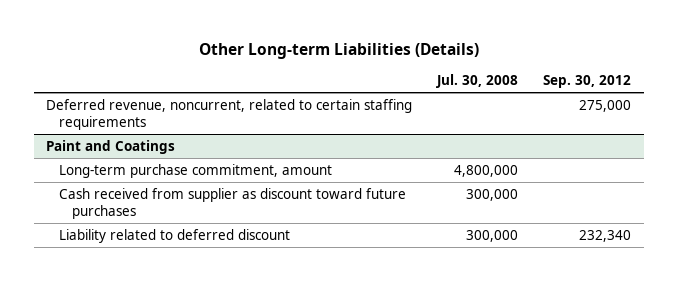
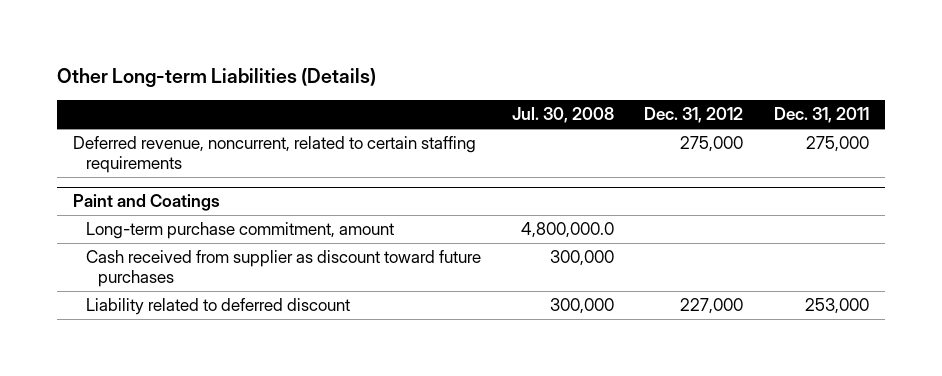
- | Jul. 30, 2008 | Sep. 30, 2012
+ | Jul. 30, 2008 | Dec. 31, 2012 | Dec. 31, 2011
@ Paint and Coatings
- Long-term purchase commitment, amount | 4,800,000 |
+ Long-term purchase commitment, amount | 4,800,000.0 | |

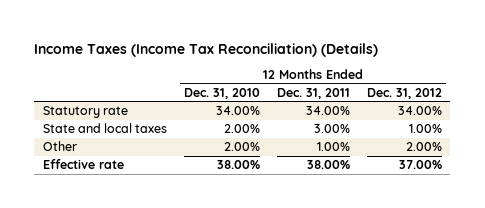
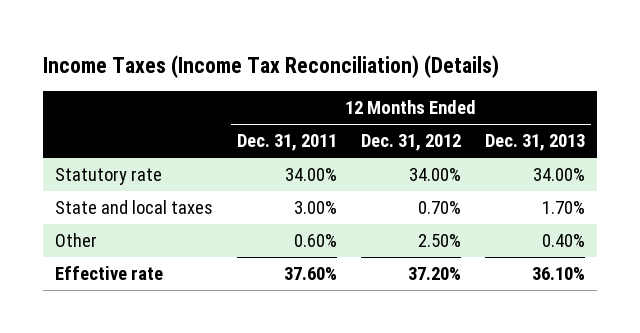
- | 12 Months Ended Dec. 31, 2010 | 12 Months Ended Dec. 31, 2011 | 12 Months Ended Dec. 31, 2012
+ | 12 Months Ended Dec. 31, 2011 | 12 Months Ended Dec. 31, 2012 | 12 Months Ended Dec. 31, 2013
- State and local taxes | 2.00% | 3.00% | 1.00%
- Other | 2.00% | 1.00% | 2.00%
- Effective rate | 38.00% | 38.00% | 37.00%
+ State and local taxes | 3.00% | 0.70% | 1.70%
+ Other | 0.60% | 2.50% | 0.40%
+ Effective rate | 37.60% | 37.20% | 36.10%

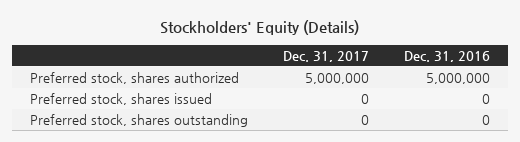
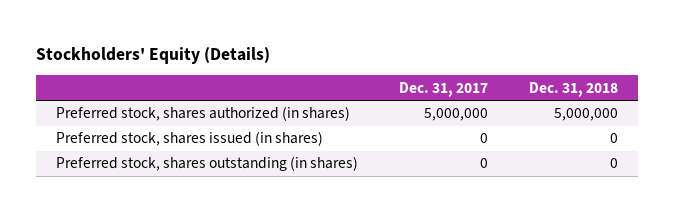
- | Dec. 31, 2017 | Dec. 31, 2016
+ | Dec. 31, 2017 | Dec. 31, 2018
- Preferred stock, shares authorized | 5,000,000 | 5,000,000
- Preferred stock, shares issued | 0 | 0
- Preferred stock, shares outstanding | 0 | 0
+ Preferred stock, shares authorized (in shares) | 5,000,000 | 5,000,000
+ Preferred stock, shares issued (in shares) | 0 | 0
+ Preferred stock, shares outstanding (in shares) | 0 | 0

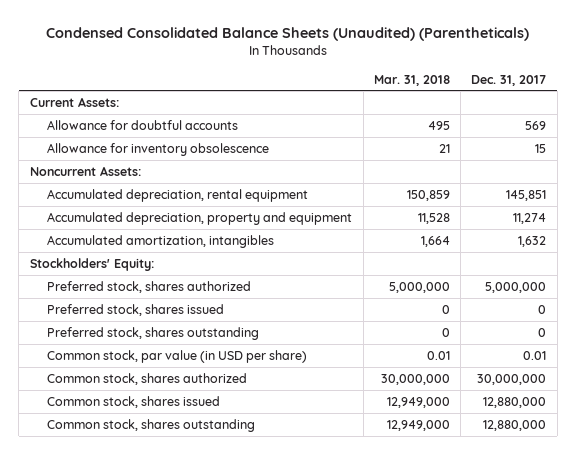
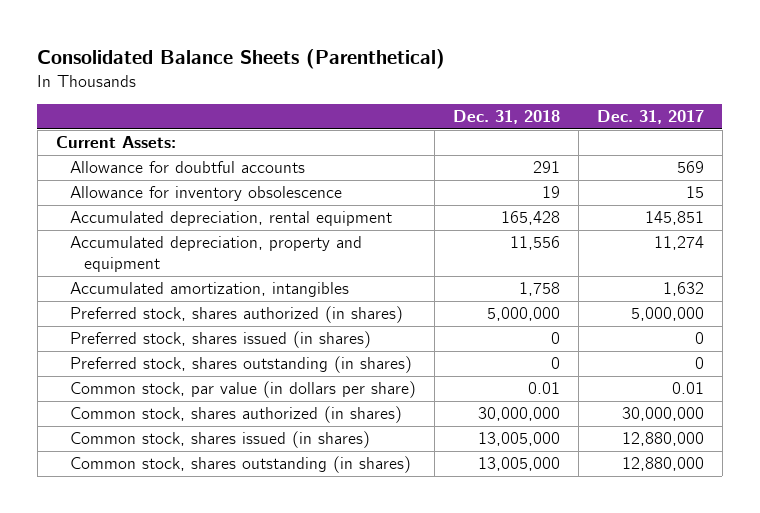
- Condensed Consolidated Balance Sheets (Unaudited) (Parentheticals)
+ Consolidated Balance Sheets (Parenthetical)
- | Mar. 31, 2018 | Dec. 31, 2017
+ | Dec. 31, 2018 | Dec. 31, 2017
- Noncurrent Assets:
- Stockholders' Equity:
- Preferred stock, shares authorized | 5,000,000 | 5,000,000
- Preferred stock, shares issued | 0 | 0
- Preferred stock, shares outstanding | 0 | 0
- Common stock, par value (in USD per share) | 0.01 | 0.01
- Common stock, shares authorized | 30,000,000 | 30,000,000
- Common stock, shares issued | 12,949,000 | 12,880,000
- Common stock, shares outstanding | 12,949,000 | 12,880,000
+ Preferred stock, shares authorized (in shares) | 5,000,000 | 5,000,000
+ Preferred stock, shares issued (in shares) | 0 | 0
+ Preferred stock, shares outstanding (in shares) | 0 | 0
+ Common stock, par value (in dollars per share) | 0.01 | 0.01
+ Common stock, shares authorized (in shares) | 30,000,000 | 30,000,000
+ Common stock, shares issued (in shares) | 13,005,000 | 12,880,000
+ Common stock, shares outstanding (in shares) | 13,005,000 | 12,880,000

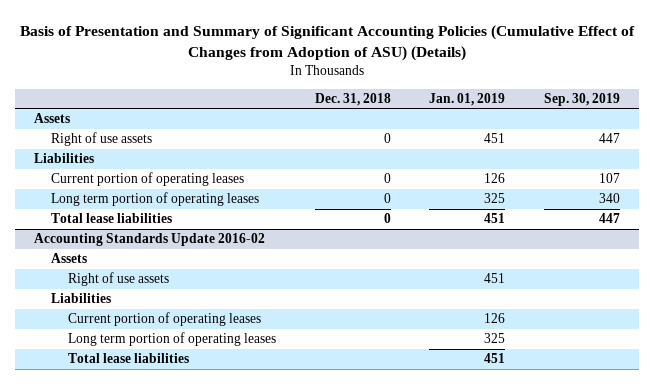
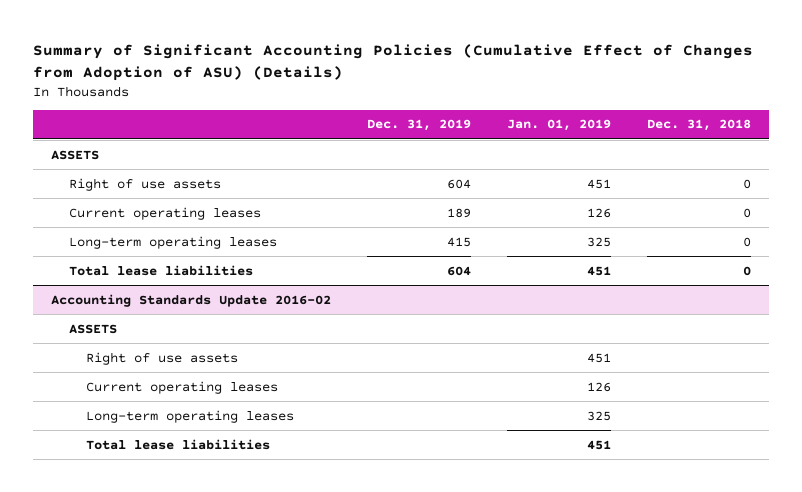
- Basis of Presentation and Summary of Significant Accounting Policies (Cumulative Effect of Changes from Adoption of ASU) (Details)
+ Summary of Significant Accounting Policies (Cumulative Effect of Changes from Adoption of ASU) (Details)
- | Dec. 31, 2018 | Jan. 01, 2019 | Sep. 30, 2019
+ | Dec. 31, 2019 | Jan. 01, 2019 | Dec. 31, 2018
- Assets
+ ASSETS
- Liabilities
- Current portion of operating leases | 0 | 126 | 107
- Long term portion of operating leases | 0 | 325 | 340
+ Current operating leases | 189 | 126 | 0
+ Long-term operating leases | 415 | 325 | 0
@ Accounting Standards Update 2016-02
- Assets
+ ASSETS
- Liabilities
- Current portion of operating leases | | 126 |
- Long term portion of operating leases | | 325 |
+ Current operating leases | | 126 |
+ Long-term operating leases | | 325 |

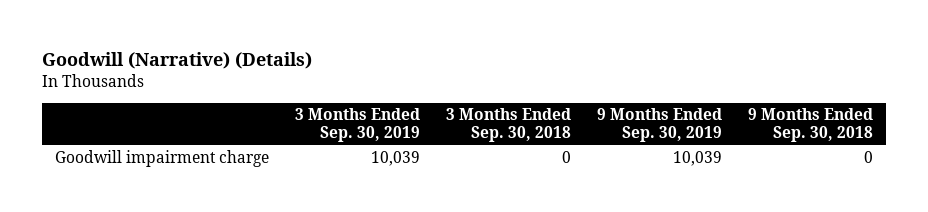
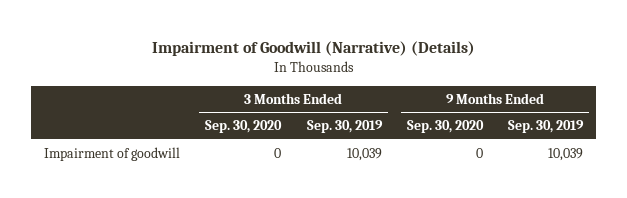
- Goodwill (Narrative) (Details)
+ Impairment of Goodwill (Narrative) (Details)
- | 3 Months Ended Sep. 30, 2019 | 3 Months Ended Sep. 30, 2018 | 9 Months Ended Sep. 30, 2019 | 9 Months Ended Sep. 30, 2018
+ | 3 Months Ended Sep. 30, 2020 | 3 Months Ended Sep. 30, 2019 | 9 Months Ended Sep. 30, 2020 | 9 Months Ended Sep. 30, 2019
- Goodwill impairment charge | 10,039 | 0 | 10,039 | 0
+ Impairment of goodwill | 0 | 10,039 | 0 | 10,039

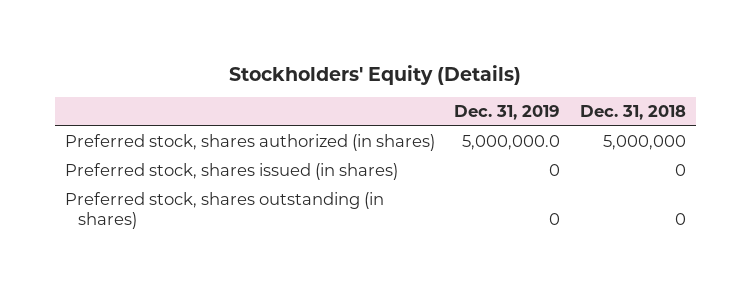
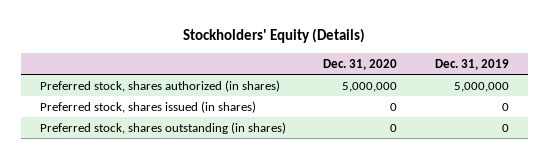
- | Dec. 31, 2019 | Dec. 31, 2018
+ | Dec. 31, 2020 | Dec. 31, 2019
- Preferred stock, shares authorized (in shares) | 5,000,000.0 | 5,000,000
+ Preferred stock, shares authorized (in shares) | 5,000,000 | 5,000,000

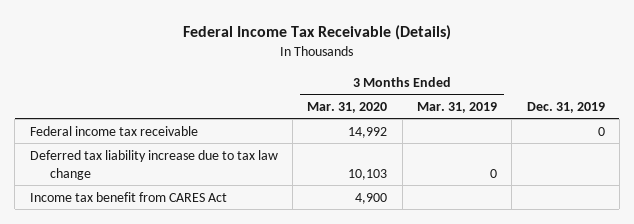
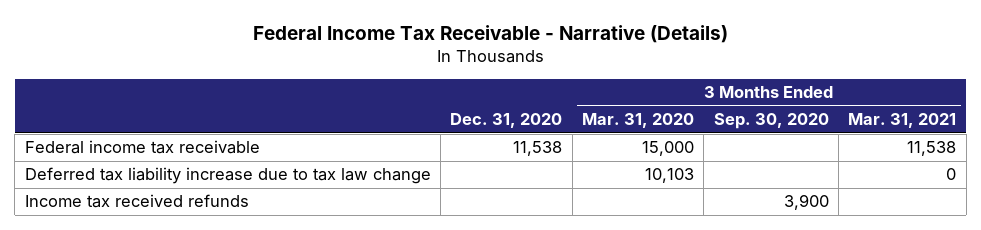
- Federal Income Tax Receivable (Details)
+ Federal Income Tax Receivable - Narrative (Details)
- | 3 Months Ended Mar. 31, 2020 | 3 Months Ended Mar. 31, 2019 | Dec. 31, 2019
+ | Dec. 31, 2020 | 3 Months Ended Mar. 31, 2020 | 3 Months Ended Sep. 30, 2020 | 3 Months Ended Mar. 31, 2021
- Federal income tax receivable | 14,992 | | 0
+ Federal income tax receivable | 11,538 | 15,000 | | 11,538
- Income tax benefit from CARES Act | 4,900 | |
+ Income tax received refunds | | | 3,900 |

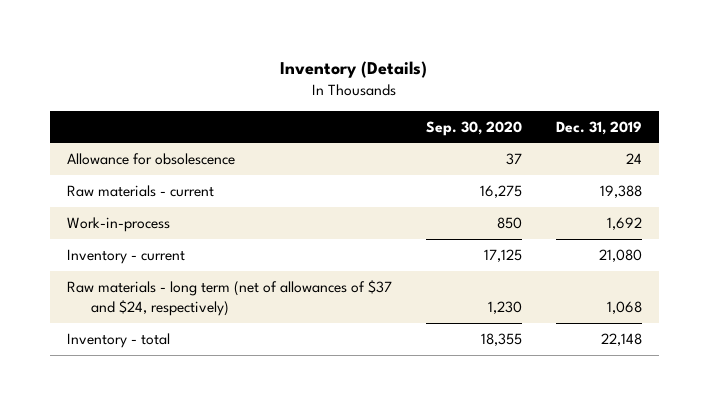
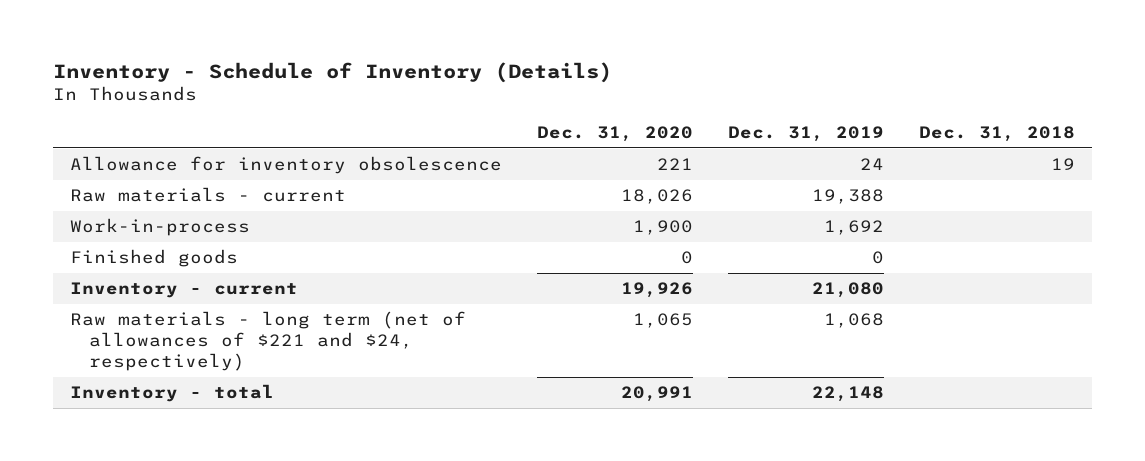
- Inventory (Details)
+ Inventory - Schedule of Inventory (Details)
- | Sep. 30, 2020 | Dec. 31, 2019
+ | Dec. 31, 2020 | Dec. 31, 2019 | Dec. 31, 2018
- Allowance for obsolescence | 37 | 24
+ Allowance for inventory obsolescence | 221 | 24 | 19
+ Finished goods | 0 | 0 |
- Raw materials - long term (net of allowances of $37 and $24, respectively) | 1,230 | 1,068
+ Raw materials - long term (net of allowances of $221 and $24, respectively) | 1,065 | 1,068 |

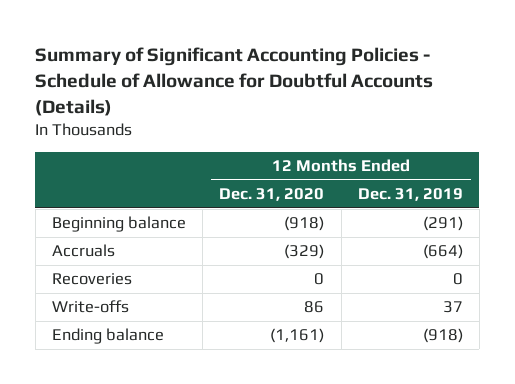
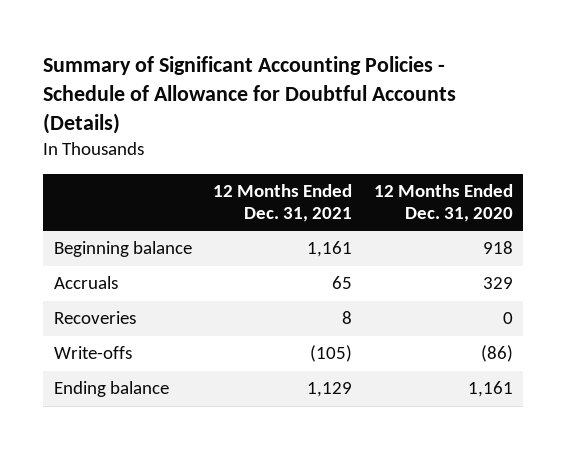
- | 12 Months Ended Dec. 31, 2020 | 12 Months Ended Dec. 31, 2019
+ | 12 Months Ended Dec. 31, 2021 | 12 Months Ended Dec. 31, 2020
- Beginning balance | (918) | (291)
- Accruals | (329) | (664)
+ Beginning balance | 1,161 | 918
+ Accruals | 65 | 329
- Write-offs | 86 | 37
- Ending balance | (1,161) | (918)
+ Write-offs | (105) | (86)
+ Ending balance | 1,129 | 1,161

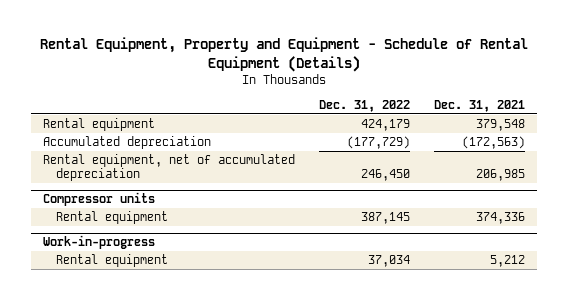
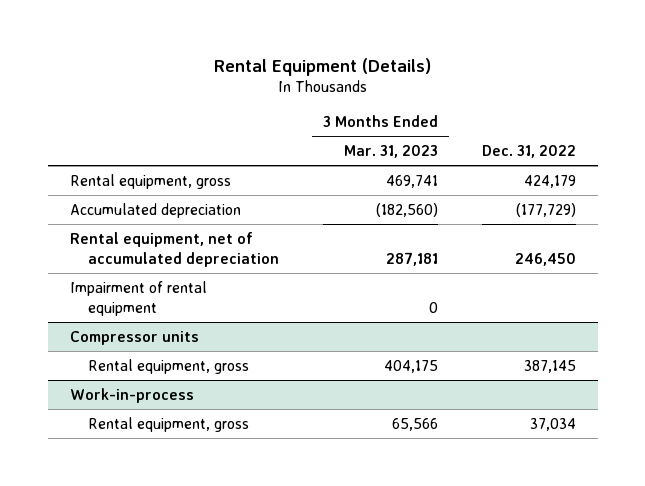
- Rental Equipment, Property and Equipment - Schedule of Rental Equipment (Details)
+ Rental Equipment (Details)
- | Dec. 31, 2022 | Dec. 31, 2021
+ | 3 Months Ended Mar. 31, 2023 | Dec. 31, 2022
- Rental equipment | 424,179 | 379,548
+ Rental equipment, gross | 469,741 | 424,179
+ Impairment of rental equipment | 0 |
@ Compressor units
- Rental equipment | 387,145 | 374,336
- Work-in-progress
- Rental equipment | 37,034 | 5,212
@ Compressor units
+ Rental equipment, gross | 404,175 | 387,145
+ Work-in-process
+ Rental equipment, gross | 65,566 | 37,034

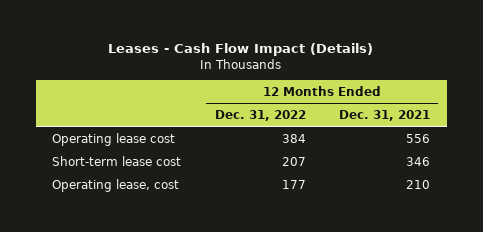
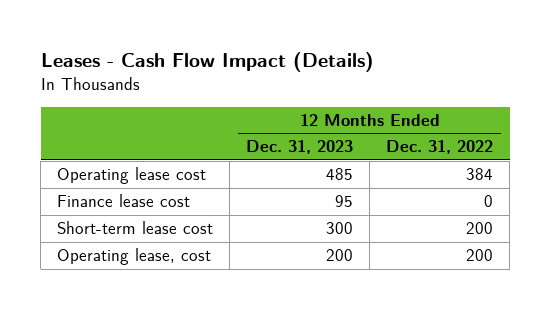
- | 12 Months Ended Dec. 31, 2022 | 12 Months Ended Dec. 31, 2021
+ | 12 Months Ended Dec. 31, 2023 | 12 Months Ended Dec. 31, 2022
- Short-term lease cost | 207 | 346
- Operating lease, cost | 177 | 210
+ Finance lease cost | 95 | 0
+ Short-term lease cost | 300 | 200
+ Operating lease, cost | 200 | 200

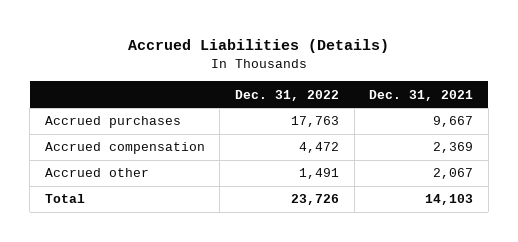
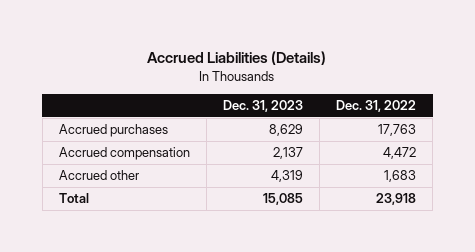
- | Dec. 31, 2022 | Dec. 31, 2021
+ | Dec. 31, 2023 | Dec. 31, 2022
- Accrued other | 1,491 | 2,067
- Total | 23,726 | 14,103
+ Accrued other | 4,319 | 1,683
+ Total | 15,085 | 23,918

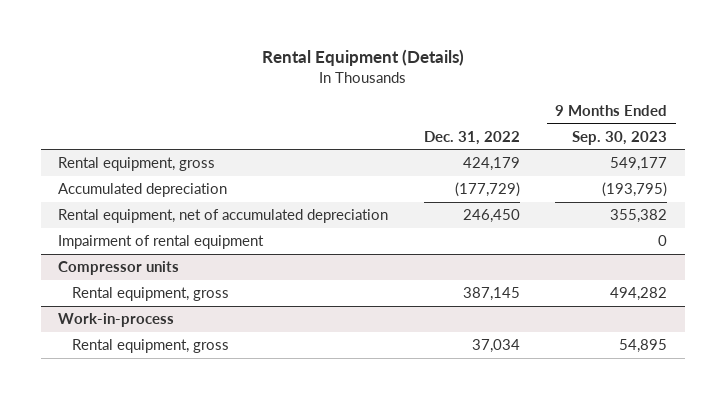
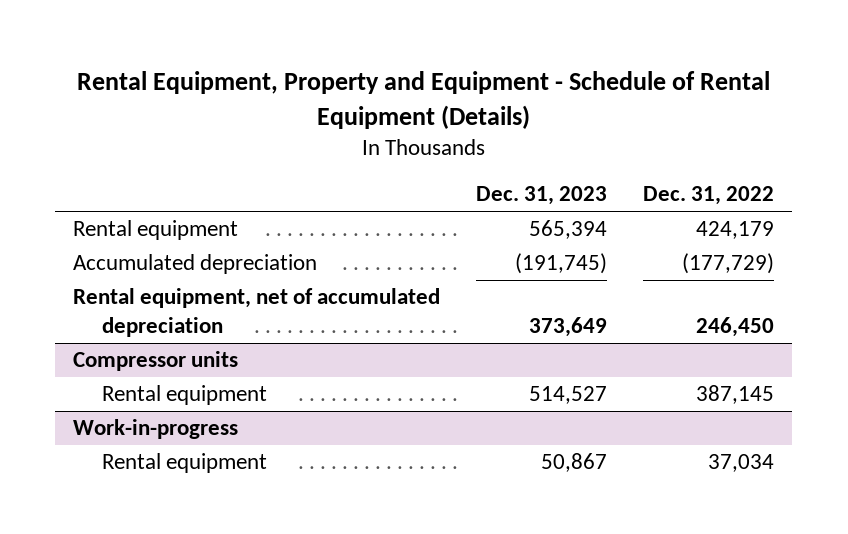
- Rental Equipment (Details)
+ Rental Equipment, Property and Equipment - Schedule of Rental Equipment (Details)
- | Dec. 31, 2022 | 9 Months Ended Sep. 30, 2023
+ | Dec. 31, 2023 | Dec. 31, 2022
- Rental equipment, gross | 424,179 | 549,177
+ Rental equipment | 565,394 | 424,179
- Impairment of rental equipment | | 0
@ Compressor units
- Rental equipment, gross | 387,145 | 494,282
- Work-in-process
- Rental equipment, gross | 37,034 | 54,895
@ Compressor units
+ Rental equipment | 514,527 | 387,145
+ Work-in-progress
+ Rental equipment | 50,867 | 37,034

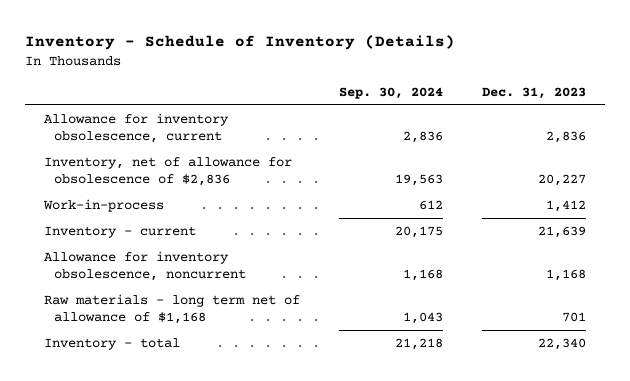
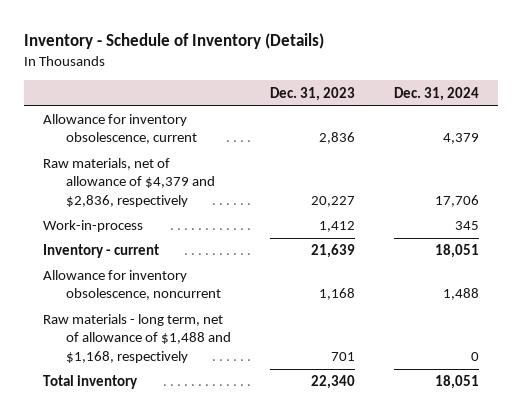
- | Sep. 30, 2024 | Dec. 31, 2023
+ | Dec. 31, 2023 | Dec. 31, 2024
- Inventory, net of allowance for obsolescence of $2,836 | 19,563 | 20,227
+ Raw materials, net of allowance of $4,379 and $2,836, respectively | 20,227 | 17,706
- Raw materials - long term net of allowance of $1,168 | 1,043 | 701
- Inventory - total | 21,218 | 22,340
+ Raw materials - long term, net of allowance of $1,488 and $1,168, respectively | 701 | 0
+ Total inventory | 22,340 | 18,051

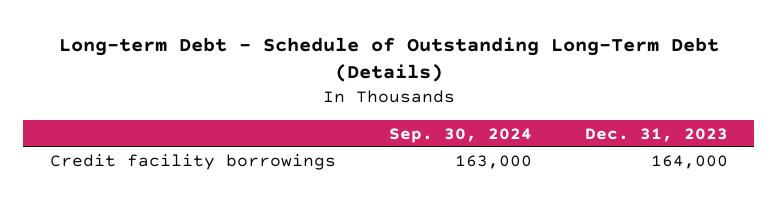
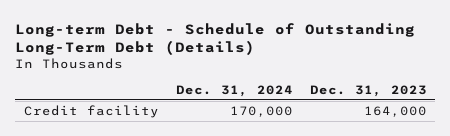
- | Sep. 30, 2024 | Dec. 31, 2023
+ | Dec. 31, 2024 | Dec. 31, 2023
- Credit facility borrowings | 163,000 | 164,000
+ Credit facility | 170,000 | 164,000

